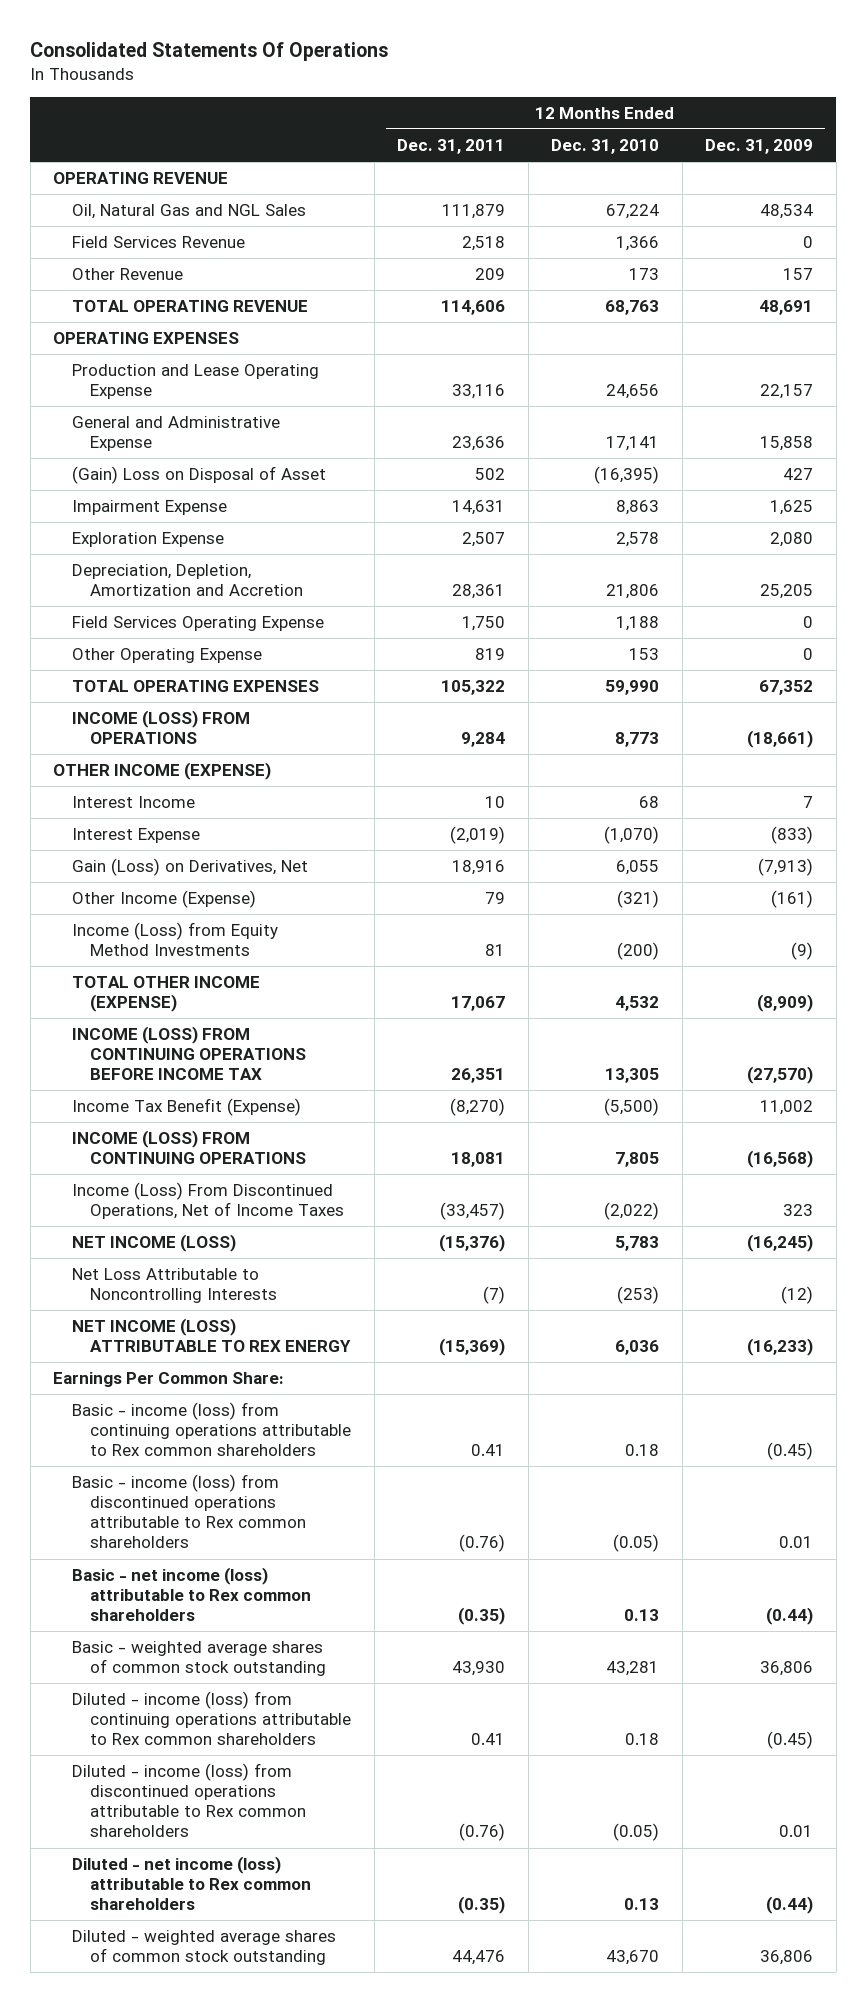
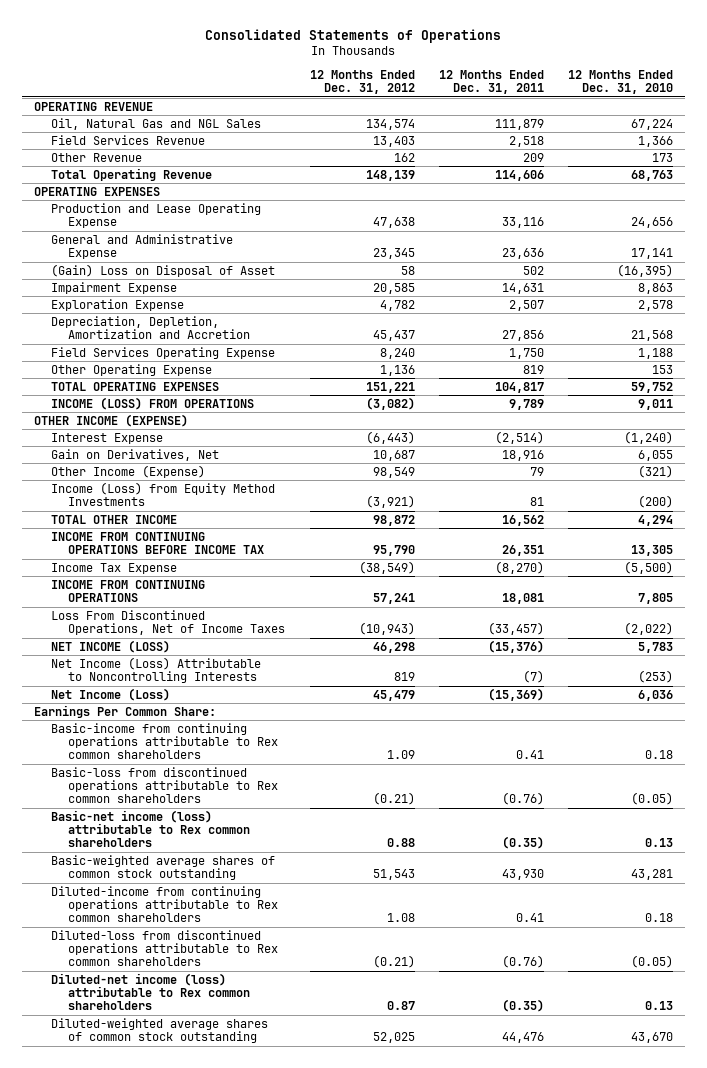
- Consolidated Statements Of Operations
+ Consolidated Statements of Operations
- | 12 Months Ended Dec. 31, 2011 | 12 Months Ended Dec. 31, 2010 | 12 Months Ended Dec. 31, 2009
+ | 12 Months Ended Dec. 31, 2012 | 12 Months Ended Dec. 31, 2011 | 12 Months Ended Dec. 31, 2010
- TOTAL OPERATING REVENUE | 114,606 | 68,763 | 48,691
+ Total Operating Revenue | 148,139 | 114,606 | 68,763
- Depreciation, Depletion, Amortization and Accretion | 28,361 | 21,806 | 25,205
+ Depreciation, Depletion, Amortization and Accretion | 45,437 | 27,856 | 21,568
- TOTAL OPERATING EXPENSES | 105,322 | 59,990 | 67,352
- INCOME (LOSS) FROM OPERATIONS | 9,284 | 8,773 | (18,661)
+ TOTAL OPERATING EXPENSES | 151,221 | 104,817 | 59,752
+ INCOME (LOSS) FROM OPERATIONS | (3,082) | 9,789 | 9,011
- Interest Income | 10 | 68 | 7
- Interest Expense | (2,019) | (1,070) | (833)
- Gain (Loss) on Derivatives, Net | 18,916 | 6,055 | (7,913)
+ Interest Expense | (6,443) | (2,514) | (1,240)
+ Gain on Derivatives, Net | 10,687 | 18,916 | 6,055
- TOTAL OTHER INCOME (EXPENSE) | 17,067 | 4,532 | (8,909)
- INCOME (LOSS) FROM CONTINUING OPERATIONS BEFORE INCOME TAX | 26,351 | 13,305 | (27,570)
- Income Tax Benefit (Expense) | (8,270) | (5,500) | 11,002
- INCOME (LOSS) FROM CONTINUING OPERATIONS | 18,081 | 7,805 | (16,568)
- Income (Loss) From Discontinued Operations, Net of Income Taxes | (33,457) | (2,022) | 323
+ TOTAL OTHER INCOME | 98,872 | 16,562 | 4,294
+ INCOME FROM CONTINUING OPERATIONS BEFORE INCOME TAX | 95,790 | 26,351 | 13,305
+ Income Tax Expense | (38,549) | (8,270) | (5,500)
+ INCOME FROM CONTINUING OPERATIONS | 57,241 | 18,081 | 7,805
+ Loss From Discontinued Operations, Net of Income Taxes | (10,943) | (33,457) | (2,022)
- Net Loss Attributable to Noncontrolling Interests | (7) | (253) | (12)
- NET INCOME (LOSS) ATTRIBUTABLE TO REX ENERGY | (15,369) | 6,036 | (16,233)
+ Net Income (Loss) Attributable to Noncontrolling Interests | 819 | (7) | (253)
+ Net Income (Loss) | 45,479 | (15,369) | 6,036
- Basic - income (loss) from continuing operations attributable to Rex common shareholders | 0.41 | 0.18 | (0.45)
- Basic - income (loss) from discontinued operations attributable to Rex common shareholders | (0.76) | (0.05) | 0.01
- Basic - net income (loss) attributable to Rex common shareholders | (0.35) | 0.13 | (0.44)
- Basic - weighted average shares of common stock outstanding | 43,930 | 43,281 | 36,806
- Diluted - income (loss) from continuing operations attributable to Rex common shareholders | 0.41 | 0.18 | (0.45)
- Diluted - income (loss) from discontinued operations attributable to Rex common shareholders | (0.76) | (0.05) | 0.01
- Diluted - net income (loss) attributable to Rex common shareholders | (0.35) | 0.13 | (0.44)
- Diluted - weighted average shares of common stock outstanding | 44,476 | 43,670 | 36,806
+ Basic-income from continuing operations attributable to Rex common shareholders | 1.09 | 0.41 | 0.18
+ Basic-loss from discontinued operations attributable to Rex common shareholders | (0.21) | (0.76) | (0.05)
+ Basic-net income (loss) attributable to Rex common shareholders | 0.88 | (0.35) | 0.13
+ Basic-weighted average shares of common stock outstanding | 51,543 | 43,930 | 43,281
+ Diluted-income from continuing operations attributable to Rex common shareholders | 1.08 | 0.41 | 0.18
+ Diluted-loss from discontinued operations attributable to Rex common shareholders | (0.21) | (0.76) | (0.05)
+ Diluted-net income (loss) attributable to Rex common shareholders | 0.87 | (0.35) | 0.13
+ Diluted-weighted average shares of common stock outstanding | 52,025 | 44,476 | 43,670

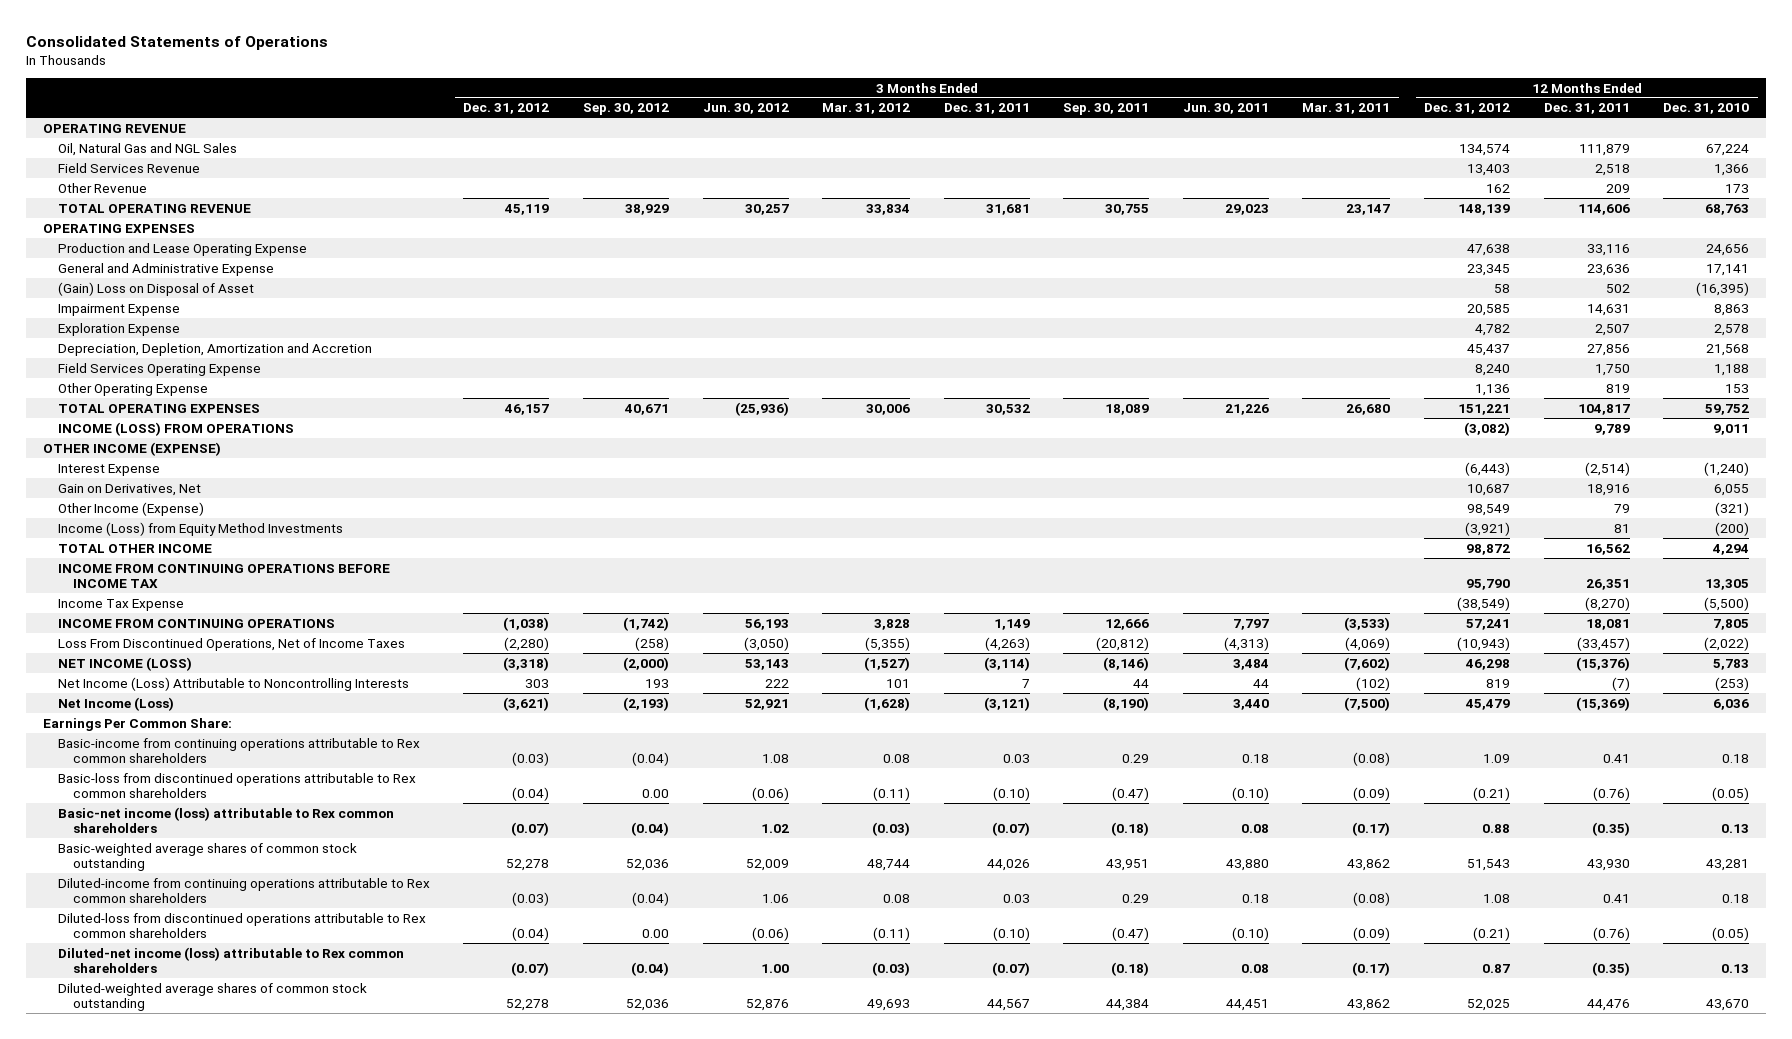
- | 12 Months Ended Dec. 31, 2012 | 12 Months Ended Dec. 31, 2011 | 12 Months Ended Dec. 31, 2010
+ | 3 Months Ended Dec. 31, 2012 | 3 Months Ended Sep. 30, 2012 | 3 Months Ended Jun. 30, 2012 | 3 Months Ended Mar. 31, 2012 | 3 Months Ended Dec. 31, 2011 | 3 Months Ended Sep. 30, 2011 | 3 Months Ended Jun. 30, 2011 | 3 Months Ended Mar. 31, 2011 | 12 Months Ended Dec. 31, 2012 | 12 Months Ended Dec. 31, 2011 | 12 Months Ended Dec. 31, 2010
- Total Operating Revenue | 148,139 | 114,606 | 68,763
+ TOTAL OPERATING REVENUE | 45,119 | 38,929 | 30,257 | 33,834 | 31,681 | 30,755 | 29,023 | 23,147 | 148,139 | 114,606 | 68,763

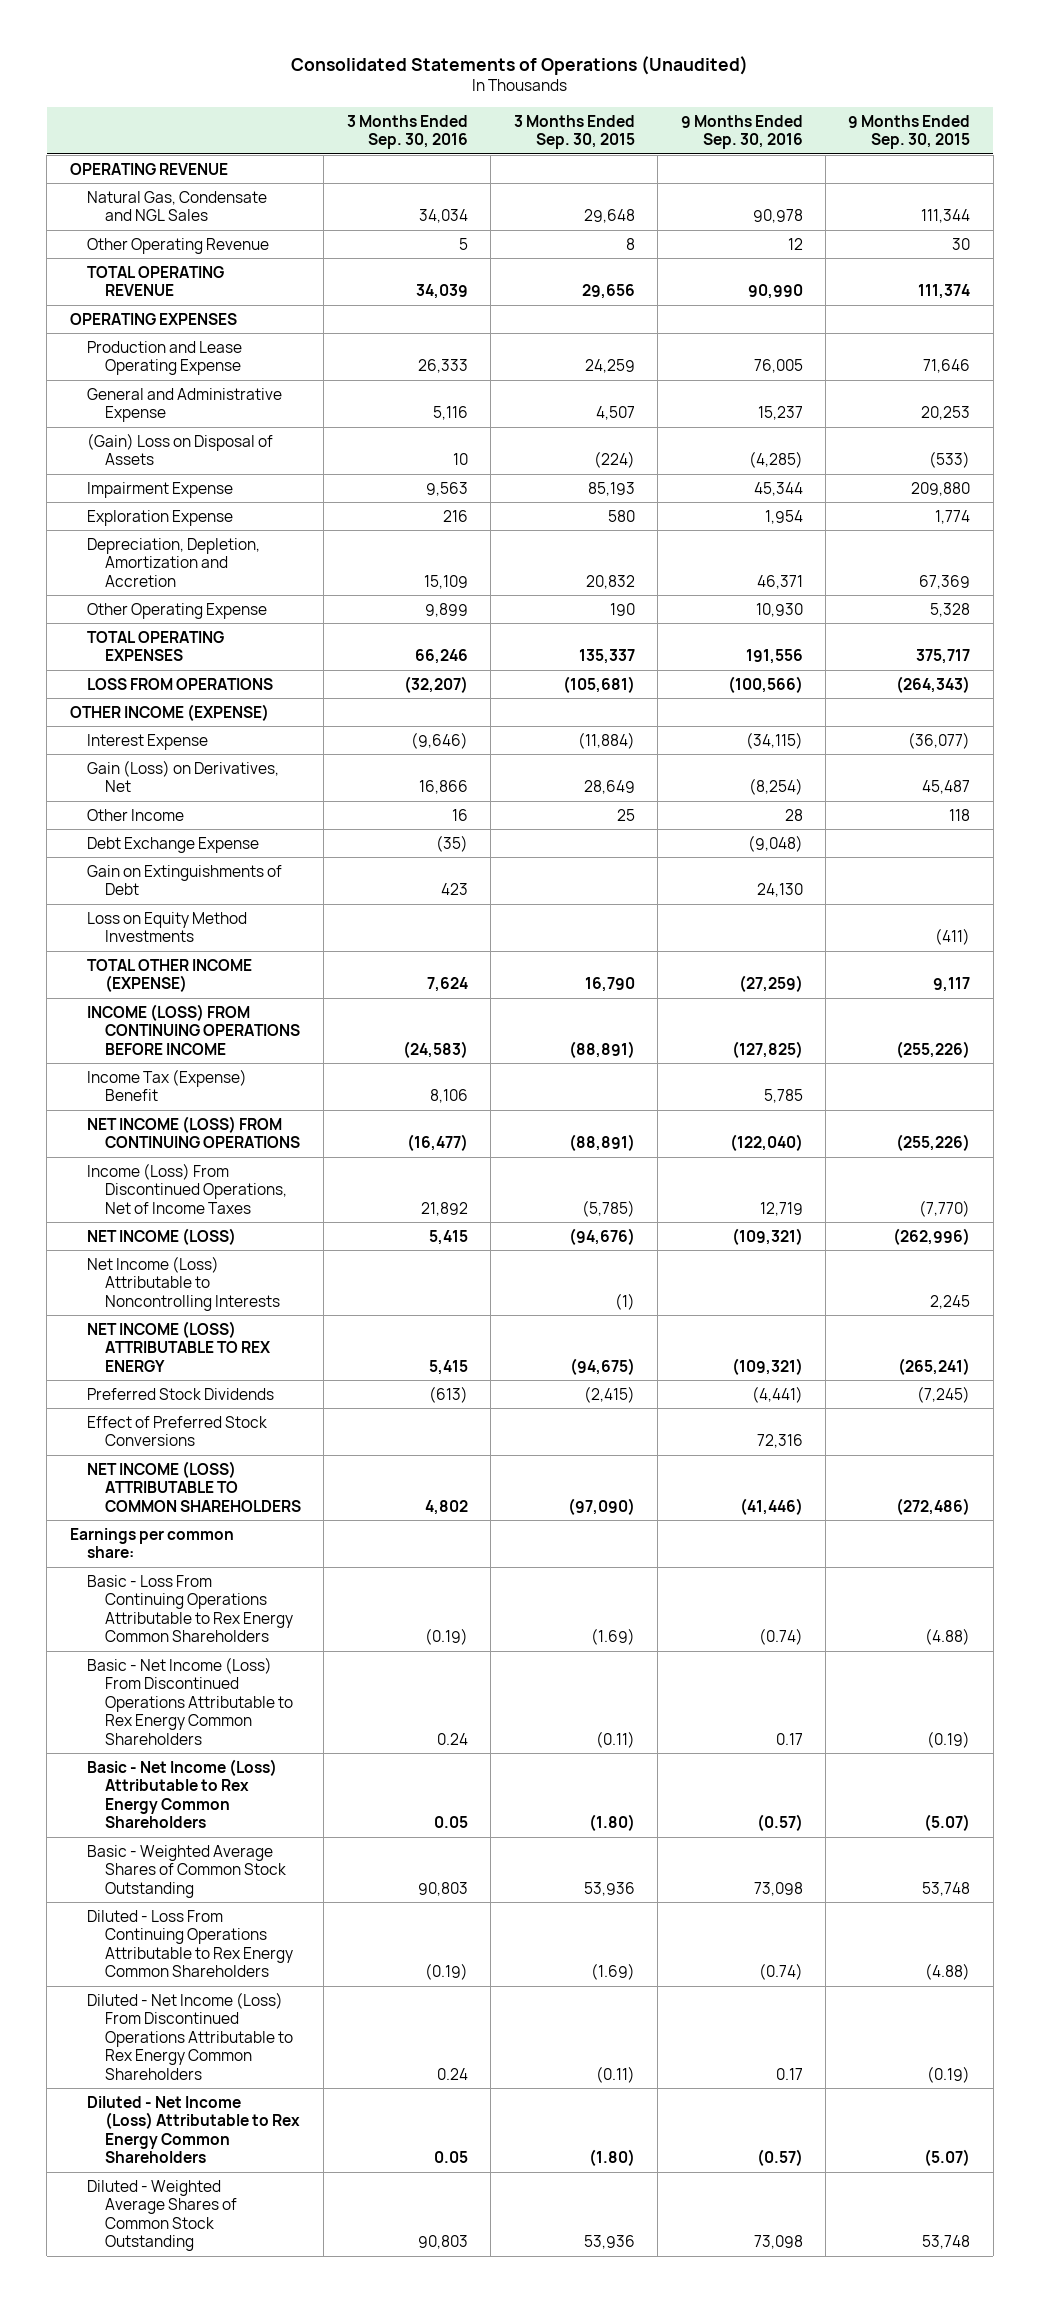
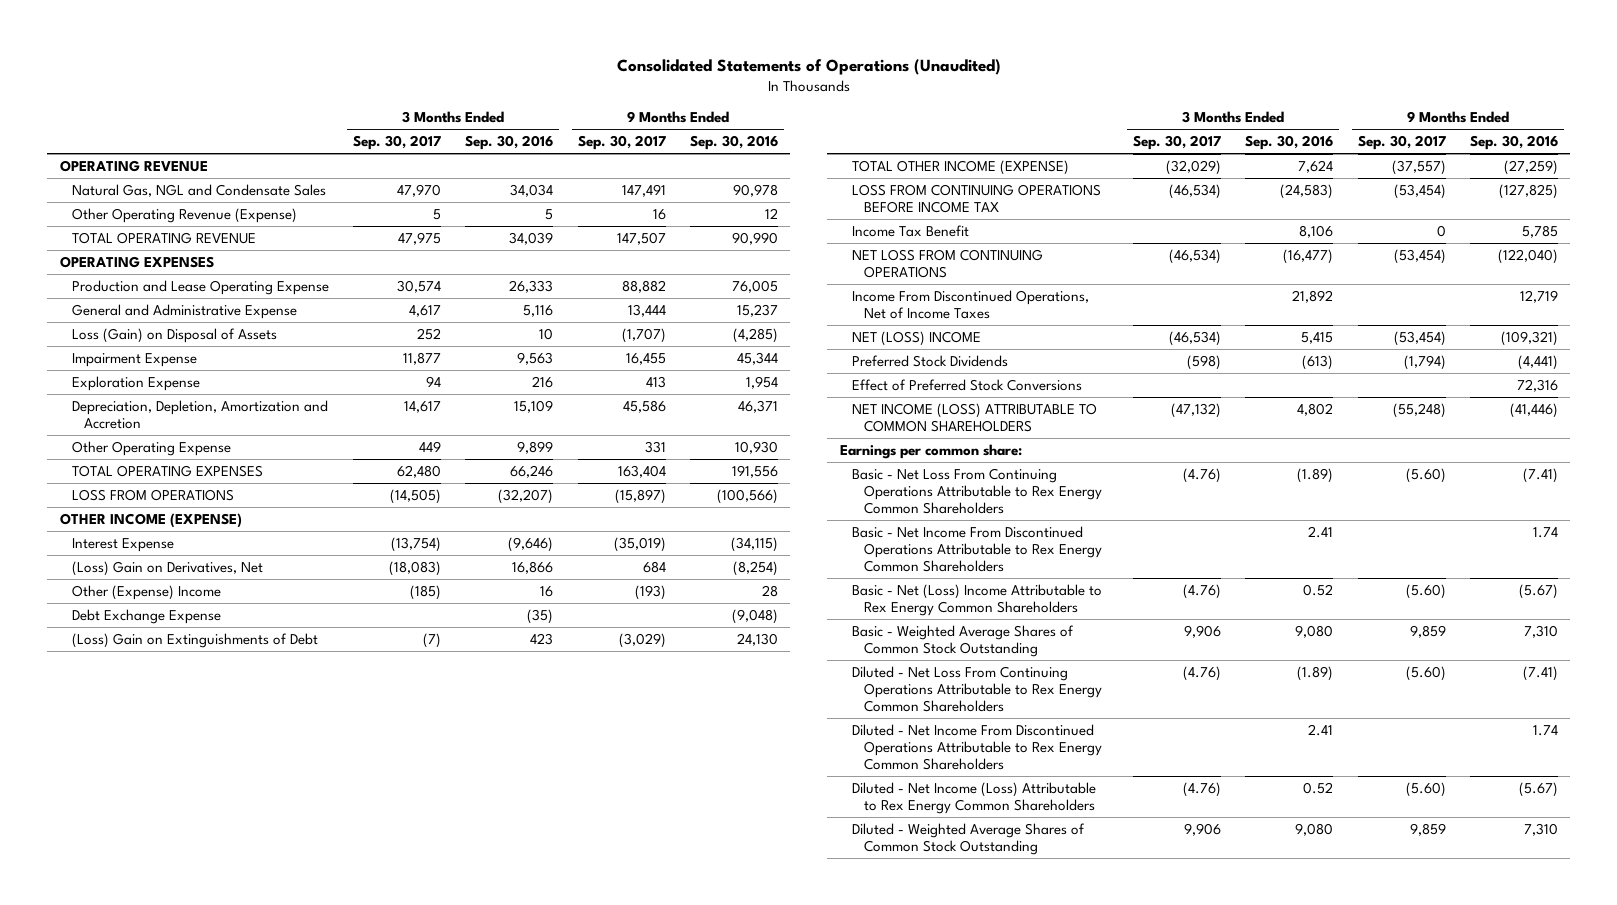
- | 3 Months Ended Sep. 30, 2016 | 3 Months Ended Sep. 30, 2015 | 9 Months Ended Sep. 30, 2016 | 9 Months Ended Sep. 30, 2015
+ | 3 Months Ended Sep. 30, 2017 | 3 Months Ended Sep. 30, 2016 | 9 Months Ended Sep. 30, 2017 | 9 Months Ended Sep. 30, 2016
- Natural Gas, Condensate and NGL Sales | 34,034 | 29,648 | 90,978 | 111,344
- Other Operating Revenue | 5 | 8 | 12 | 30
+ Natural Gas, NGL and Condensate Sales | 47,970 | 34,034 | 147,491 | 90,978
+ Other Operating Revenue (Expense) | 5 | 5 | 16 | 12
- (Gain) Loss on Disposal of Assets | 10 | (224) | (4,285) | (533)
+ Loss (Gain) on Disposal of Assets | 252 | 10 | (1,707) | (4,285)
- Gain (Loss) on Derivatives, Net | 16,866 | 28,649 | (8,254) | 45,487
- Other Income | 16 | 25 | 28 | 118
+ (Loss) Gain on Derivatives, Net | (18,083) | 16,866 | 684 | (8,254)
+ Other (Expense) Income | (185) | 16 | (193) | 28
- Gain on Extinguishments of Debt | 423 | | 24,130 |
- Loss on Equity Method Investments | | | | (411)
+ (Loss) Gain on Extinguishments of Debt | (7) | 423 | (3,029) | 24,130
- INCOME (LOSS) FROM CONTINUING OPERATIONS BEFORE INCOME | (24,583) | (88,891) | (127,825) | (255,226)
- Income Tax (Expense) Benefit | 8,106 | | 5,785 |
- NET INCOME (LOSS) FROM CONTINUING OPERATIONS | (16,477) | (88,891) | (122,040) | (255,226)
- Income (Loss) From Discontinued Operations, Net of Income Taxes | 21,892 | (5,785) | 12,719 | (7,770)
- NET INCOME (LOSS) | 5,415 | (94,676) | (109,321) | (262,996)
- Net Income (Loss) Attributable to Noncontrolling Interests | | (1) | | 2,245
- NET INCOME (LOSS) ATTRIBUTABLE TO REX ENERGY | 5,415 | (94,675) | (109,321) | (265,241)
+ LOSS FROM CONTINUING OPERATIONS BEFORE INCOME TAX | (46,534) | (24,583) | (53,454) | (127,825)
+ Income Tax Benefit | | 8,106 | 0 | 5,785
+ NET LOSS FROM CONTINUING OPERATIONS | (46,534) | (16,477) | (53,454) | (122,040)
+ Income From Discontinued Operations, Net of Income Taxes | | 21,892 | | 12,719
+ NET (LOSS) INCOME | (46,534) | 5,415 | (53,454) | (109,321)
- Basic - Loss From Continuing Operations Attributable to Rex Energy Common Shareholders | (0.19) | (1.69) | (0.74) | (4.88)
- Basic - Net Income (Loss) From Discontinued Operations Attributable to Rex Energy Common Shareholders | 0.24 | (0.11) | 0.17 | (0.19)
- Basic - Net Income (Loss) Attributable to Rex Energy Common Shareholders | 0.05 | (1.80) | (0.57) | (5.07)
- Basic - Weighted Average Shares of Common Stock Outstanding | 90,803 | 53,936 | 73,098 | 53,748
- Diluted - Loss From Continuing Operations Attributable to Rex Energy Common Shareholders | (0.19) | (1.69) | (0.74) | (4.88)
- Diluted - Net Income (Loss) From Discontinued Operations Attributable to Rex Energy Common Shareholders | 0.24 | (0.11) | 0.17 | (0.19)
- Diluted - Net Income (Loss) Attributable to Rex Energy Common Shareholders | 0.05 | (1.80) | (0.57) | (5.07)
- Diluted - Weighted Average Shares of Common Stock Outstanding | 90,803 | 53,936 | 73,098 | 53,748
+ Basic - Net Loss From Continuing Operations Attributable to Rex Energy Common Shareholders | (4.76) | (1.89) | (5.60) | (7.41)
+ Basic - Net Income From Discontinued Operations Attributable to Rex Energy Common Shareholders | | 2.41 | | 1.74
+ Basic - Net (Loss) Income Attributable to Rex Energy Common Shareholders | (4.76) | 0.52 | (5.60) | (5.67)
+ Basic - Weighted Average Shares of Common Stock Outstanding | 9,906 | 9,080 | 9,859 | 7,310
+ Diluted - Net Loss From Continuing Operations Attributable to Rex Energy Common Shareholders | (4.76) | (1.89) | (5.60) | (7.41)
+ Diluted - Net Income From Discontinued Operations Attributable to Rex Energy Common Shareholders | | 2.41 | | 1.74
+ Diluted - Net Income (Loss) Attributable to Rex Energy Common Shareholders | (4.76) | 0.52 | (5.60) | (5.67)
+ Diluted - Weighted Average Shares of Common Stock Outstanding | 9,906 | 9,080 | 9,859 | 7,310

